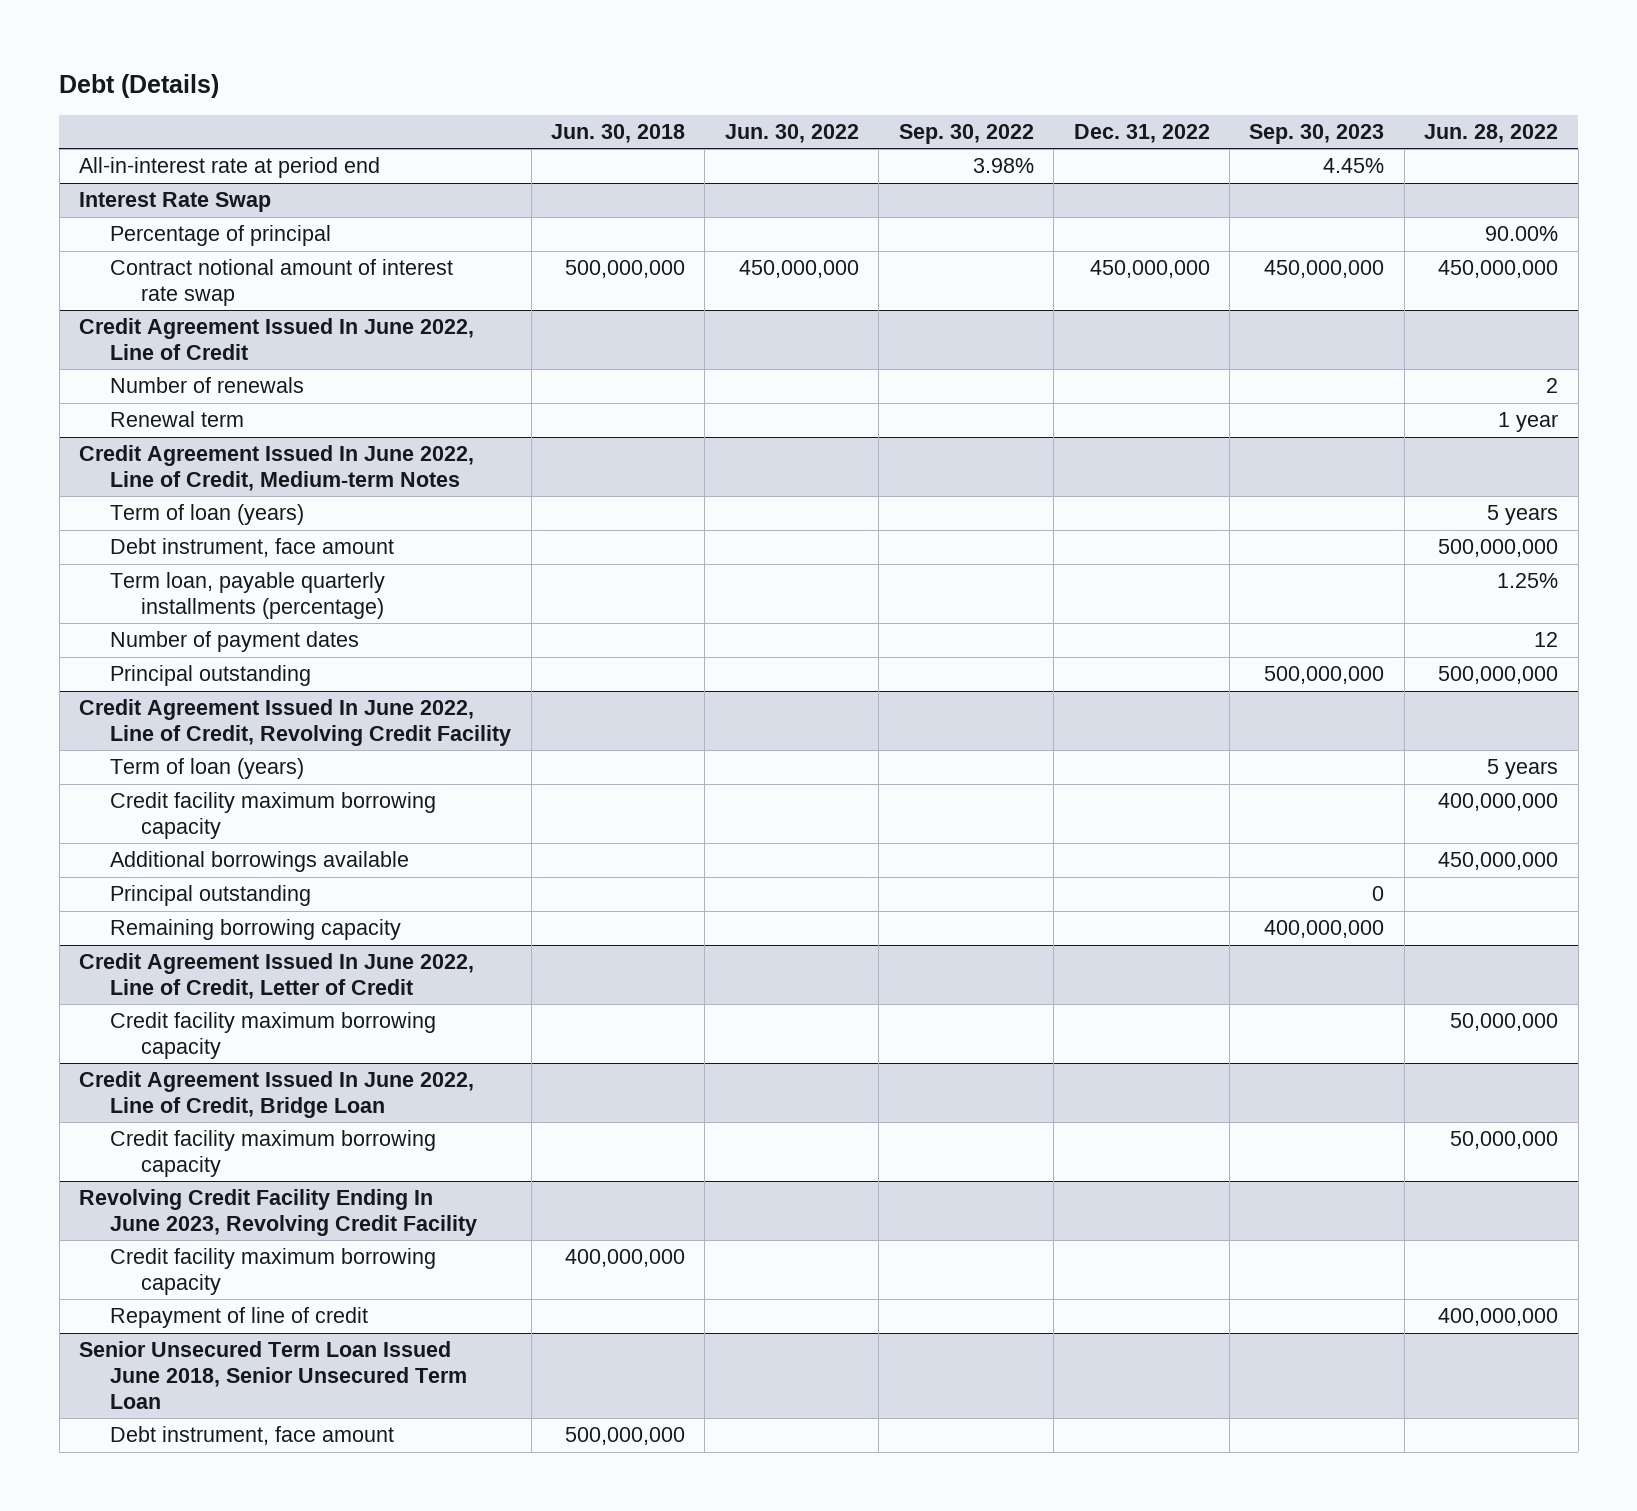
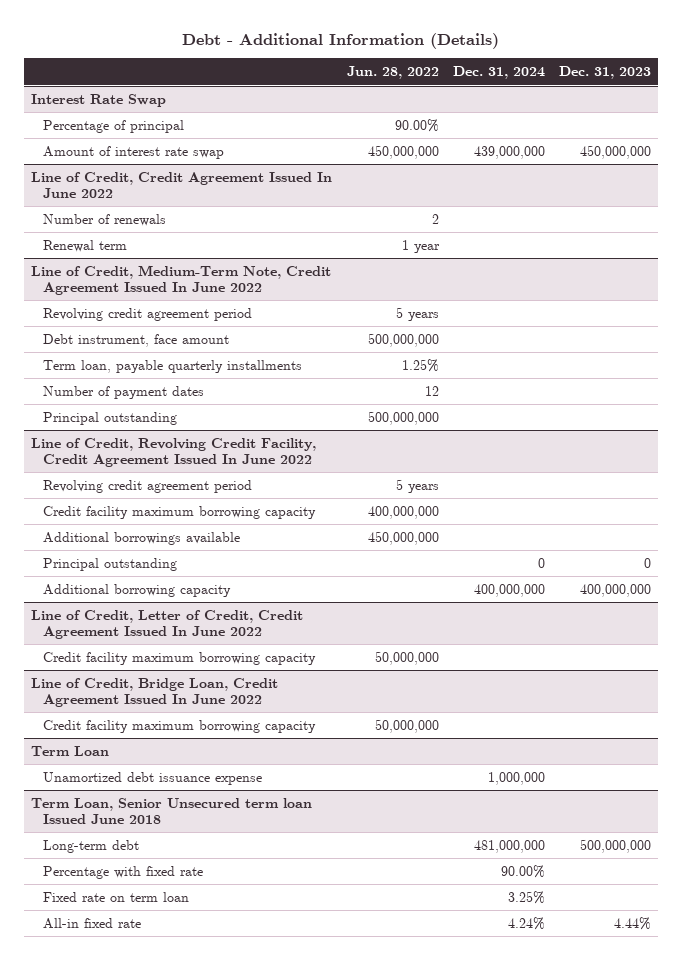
- Debt (Details)
+ Debt - Additional Information (Details)
- | Jun. 30, 2018 | Jun. 30, 2022 | Sep. 30, 2022 | Dec. 31, 2022 | Sep. 30, 2023 | Jun. 28, 2022
+ | Jun. 28, 2022 | Dec. 31, 2024 | Dec. 31, 2023
- All-in-interest rate at period end | | | 3.98% | | 4.45% |
@ Interest Rate Swap
- Contract notional amount of interest rate swap | 500,000,000 | 450,000,000 | | 450,000,000 | 450,000,000 | 450,000,000
- Credit Agreement Issued In June 2022, Line of Credit
@ Interest Rate Swap
+ Amount of interest rate swap | 450,000,000 | 439,000,000 | 450,000,000
+ Line of Credit, Credit Agreement Issued In June 2022
- Credit Agreement Issued In June 2022, Line of Credit, Medium-term Notes
- Term of loan (years) | | | | | | 5 years
+ Line of Credit, Medium-Term Note, Credit Agreement Issued In June 2022
+ Revolving credit agreement period | 5 years | |
- Term loan, payable quarterly installments (percentage) | | | | | | 1.25%
+ Term loan, payable quarterly installments | 1.25% | |
- Credit Agreement Issued In June 2022, Line of Credit, Revolving Credit Facility
- Term of loan (years) | | | | | | 5 years
+ Line of Credit, Revolving Credit Facility, Credit Agreement Issued In June 2022
+ Revolving credit agreement period | 5 years | |
- Remaining borrowing capacity | | | | | 400,000,000 |
- Credit Agreement Issued In June 2022, Line of Credit, Letter of Credit
+ Additional borrowing capacity | | 400,000,000 | 400,000,000
+ Line of Credit, Letter of Credit, Credit Agreement Issued In June 2022
- Credit Agreement Issued In June 2022, Line of Credit, Bridge Loan
+ Line of Credit, Bridge Loan, Credit Agreement Issued In June 2022
- Revolving Credit Facility Ending In June 2023, Revolving Credit Facility
- Credit facility maximum borrowing capacity | 400,000,000 | | | | |
- Repayment of line of credit | | | | | | 400,000,000
- Senior Unsecured Term Loan Issued June 2018, Senior Unsecured Term Loan
- Debt instrument, face amount | 500,000,000 | | | | |
+ Term Loan
+ Unamortized debt issuance expense | | 1,000,000 |
+ Term Loan, Senior Unsecured term loan Issued June 2018
+ Long-term debt | | 481,000,000 | 500,000,000
+ Percentage with fixed rate | | 90.00% |
+ Fixed rate on term loan | | 3.25% |
+ All-in fixed rate | | 4.24% | 4.44%

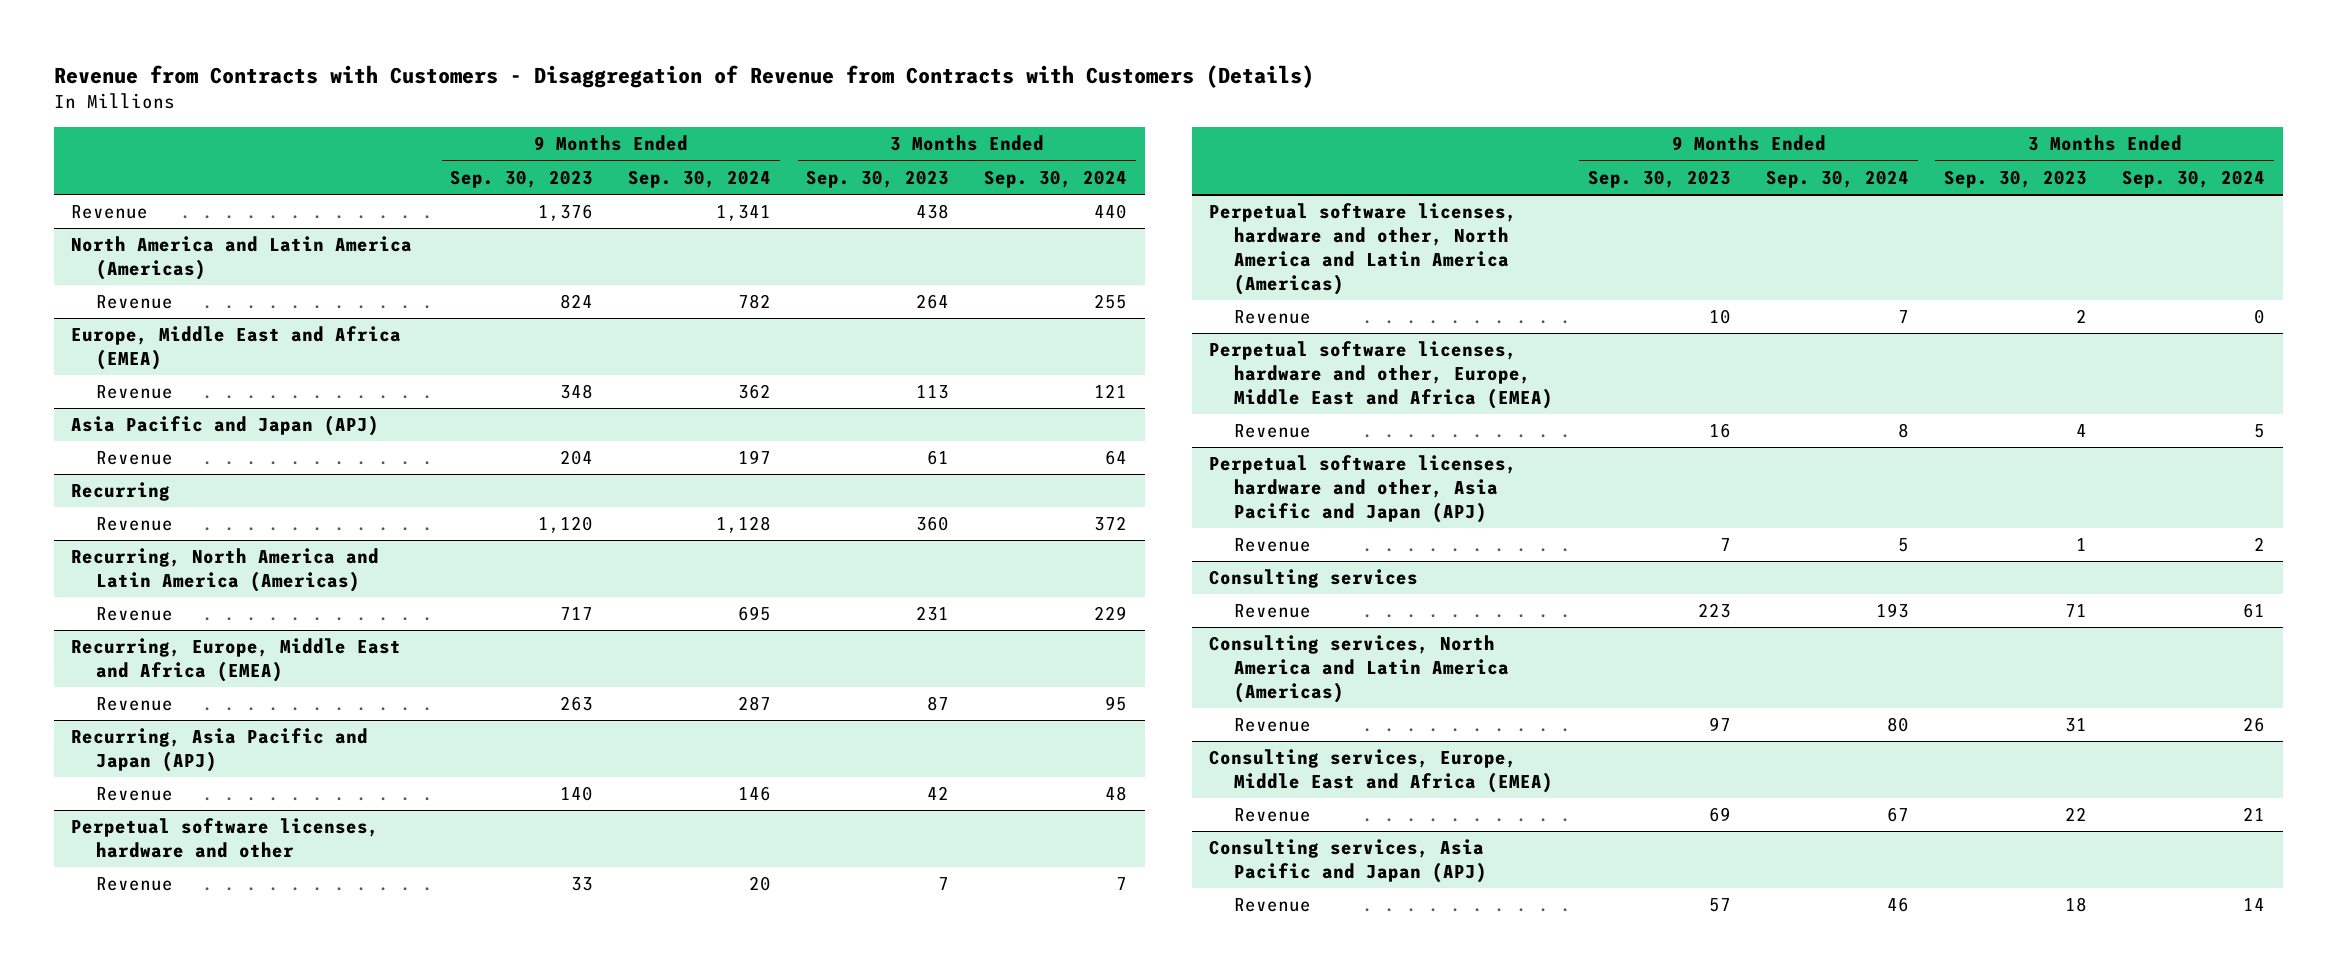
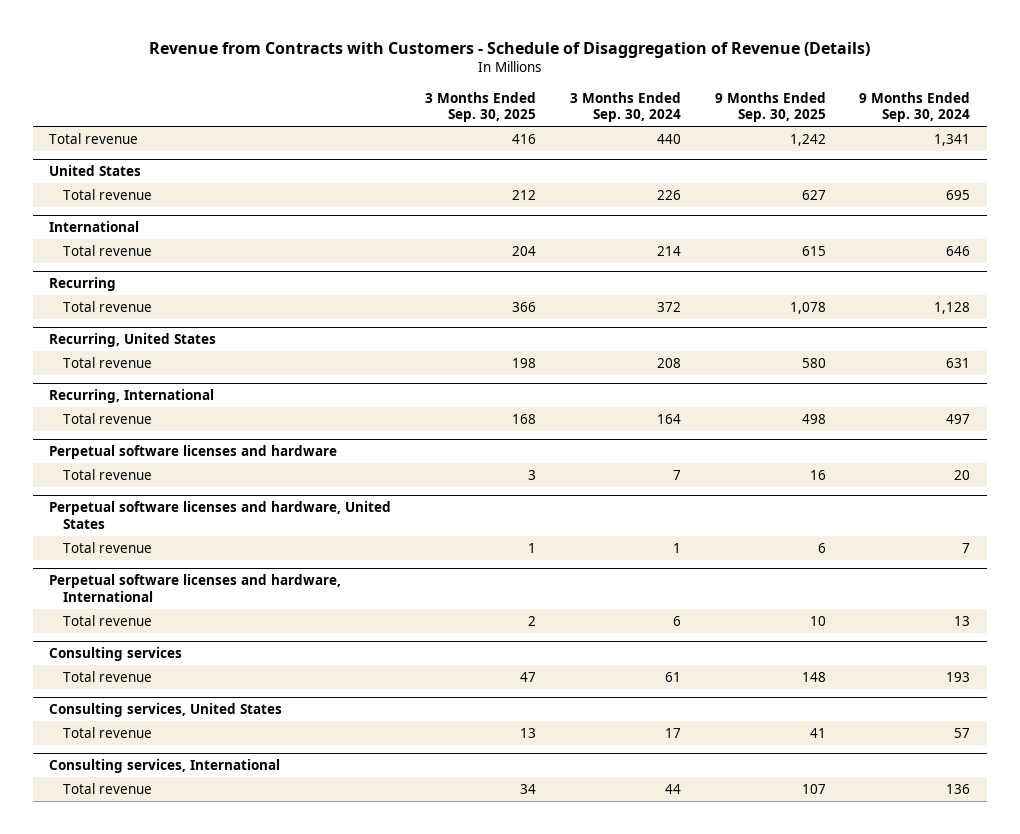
- Revenue from Contracts with Customers - Disaggregation of Revenue from Contracts with Customers (Details)
+ Revenue from Contracts with Customers - Schedule of Disaggregation of Revenue (Details)
- | 9 Months Ended Sep. 30, 2023 | 9 Months Ended Sep. 30, 2024 | 3 Months Ended Sep. 30, 2023 | 3 Months Ended Sep. 30, 2024
+ | 3 Months Ended Sep. 30, 2025 | 3 Months Ended Sep. 30, 2024 | 9 Months Ended Sep. 30, 2025 | 9 Months Ended Sep. 30, 2024
- Revenue | 1,376 | 1,341 | 438 | 440
- North America and Latin America (Americas)
- Revenue | 824 | 782 | 264 | 255
- Europe, Middle East and Africa (EMEA)
- Revenue | 348 | 362 | 113 | 121
- Asia Pacific and Japan (APJ)
- Revenue | 204 | 197 | 61 | 64
+ Total revenue | 416 | 440 | 1,242 | 1,341
+ United States
+ Total revenue | 212 | 226 | 627 | 695
+ International
+ Total revenue | 204 | 214 | 615 | 646
@ Recurring
- Revenue | 1,120 | 1,128 | 360 | 372
- Recurring, North America and Latin America (Americas)
- Revenue | 717 | 695 | 231 | 229
- Recurring, Europe, Middle East and Africa (EMEA)
- Revenue | 263 | 287 | 87 | 95
- Recurring, Asia Pacific and Japan (APJ)
- Revenue | 140 | 146 | 42 | 48
- Perpetual software licenses, hardware and other
- Revenue | 33 | 20 | 7 | 7
- Perpetual software licenses, hardware and other, North America and Latin America (Americas)
- Revenue | 10 | 7 | 2 | 0
- Perpetual software licenses, hardware and other, Europe, Middle East and Africa (EMEA)
- Revenue | 16 | 8 | 4 | 5
- Perpetual software licenses, hardware and other, Asia Pacific and Japan (APJ)
- Revenue | 7 | 5 | 1 | 2
@ Recurring
+ Total revenue | 366 | 372 | 1,078 | 1,128
+ Recurring, United States
+ Total revenue | 198 | 208 | 580 | 631
+ Recurring, International
+ Total revenue | 168 | 164 | 498 | 497
+ Perpetual software licenses and hardware
+ Total revenue | 3 | 7 | 16 | 20
+ Perpetual software licenses and hardware, United States
+ Total revenue | 1 | 1 | 6 | 7
+ Perpetual software licenses and hardware, International
+ Total revenue | 2 | 6 | 10 | 13
@ Consulting services
- Revenue | 223 | 193 | 71 | 61
- Consulting services, North America and Latin America (Americas)
- Revenue | 97 | 80 | 31 | 26
- Consulting services, Europe, Middle East and Africa (EMEA)
- Revenue | 69 | 67 | 22 | 21
- Consulting services, Asia Pacific and Japan (APJ)
- Revenue | 57 | 46 | 18 | 14
@ Consulting services
+ Total revenue | 47 | 61 | 148 | 193
+ Consulting services, United States
+ Total revenue | 13 | 17 | 41 | 57
+ Consulting services, International
+ Total revenue | 34 | 44 | 107 | 136

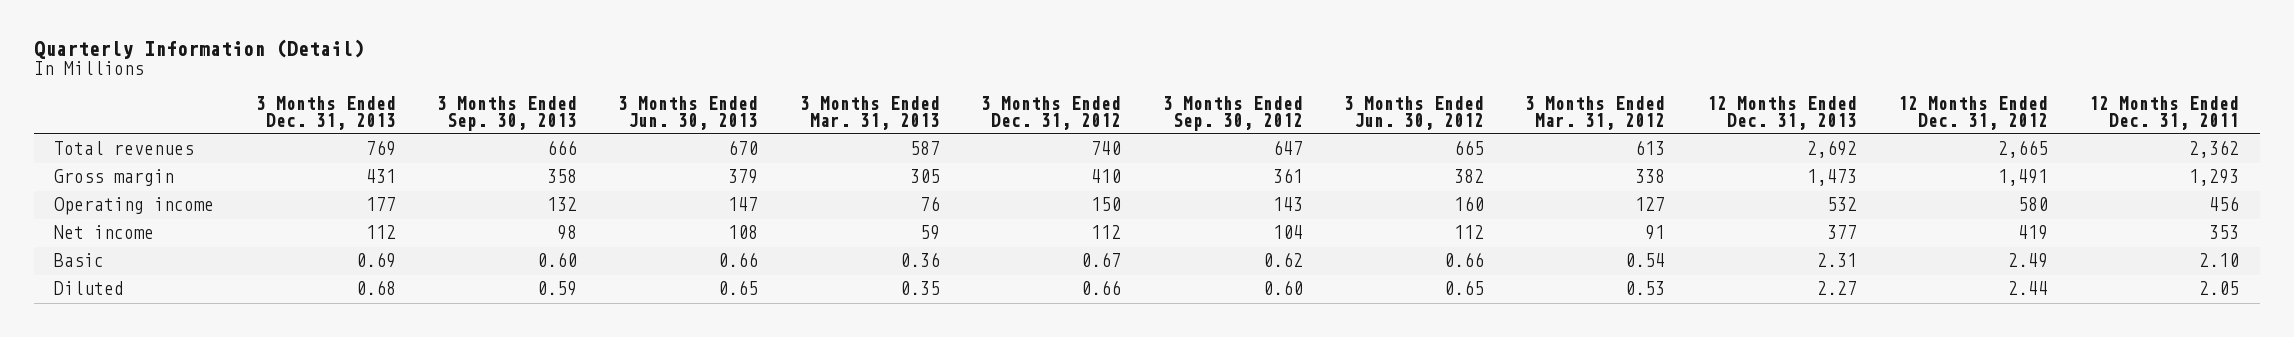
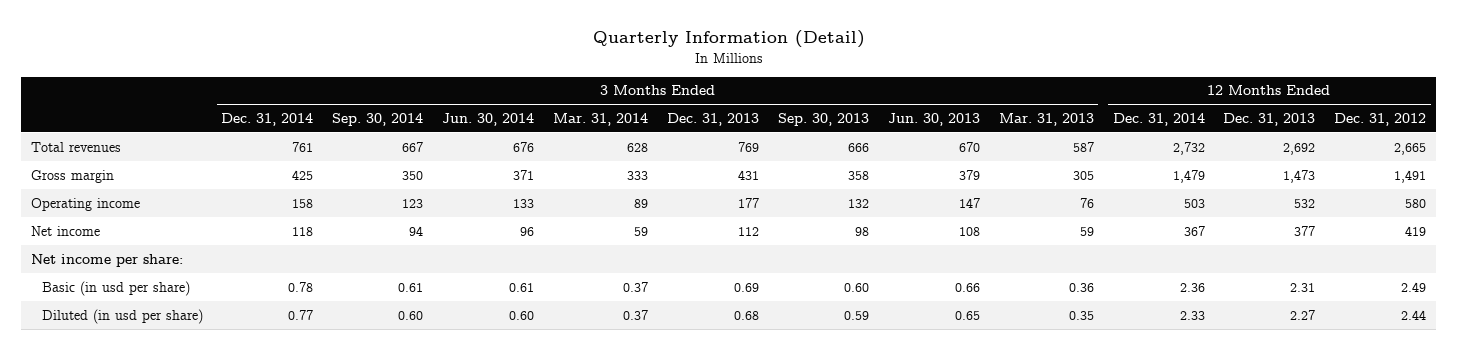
- | 3 Months Ended Dec. 31, 2013 | 3 Months Ended Sep. 30, 2013 | 3 Months Ended Jun. 30, 2013 | 3 Months Ended Mar. 31, 2013 | 3 Months Ended Dec. 31, 2012 | 3 Months Ended Sep. 30, 2012 | 3 Months Ended Jun. 30, 2012 | 3 Months Ended Mar. 31, 2012 | 12 Months Ended Dec. 31, 2013 | 12 Months Ended Dec. 31, 2012 | 12 Months Ended Dec. 31, 2011
+ | 3 Months Ended Dec. 31, 2014 | 3 Months Ended Sep. 30, 2014 | 3 Months Ended Jun. 30, 2014 | 3 Months Ended Mar. 31, 2014 | 3 Months Ended Dec. 31, 2013 | 3 Months Ended Sep. 30, 2013 | 3 Months Ended Jun. 30, 2013 | 3 Months Ended Mar. 31, 2013 | 12 Months Ended Dec. 31, 2014 | 12 Months Ended Dec. 31, 2013 | 12 Months Ended Dec. 31, 2012
- Basic | 0.69 | 0.60 | 0.66 | 0.36 | 0.67 | 0.62 | 0.66 | 0.54 | 2.31 | 2.49 | 2.10
- Diluted | 0.68 | 0.59 | 0.65 | 0.35 | 0.66 | 0.60 | 0.65 | 0.53 | 2.27 | 2.44 | 2.05
+ Net income per share:
+ Basic (in usd per share) | 0.78 | 0.61 | 0.61 | 0.37 | 0.69 | 0.60 | 0.66 | 0.36 | 2.36 | 2.31 | 2.49
+ Diluted (in usd per share) | 0.77 | 0.60 | 0.60 | 0.37 | 0.68 | 0.59 | 0.65 | 0.35 | 2.33 | 2.27 | 2.44

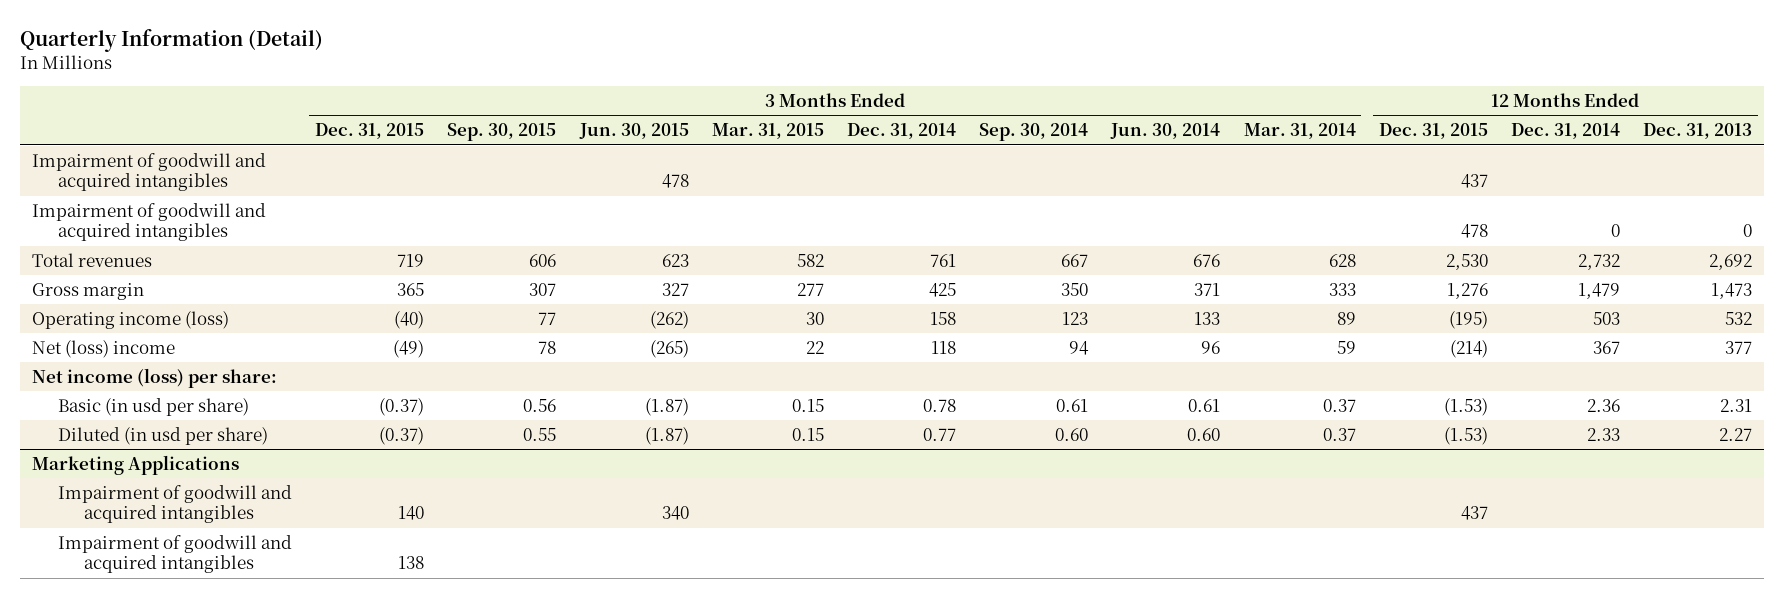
- | 3 Months Ended Dec. 31, 2014 | 3 Months Ended Sep. 30, 2014 | 3 Months Ended Jun. 30, 2014 | 3 Months Ended Mar. 31, 2014 | 3 Months Ended Dec. 31, 2013 | 3 Months Ended Sep. 30, 2013 | 3 Months Ended Jun. 30, 2013 | 3 Months Ended Mar. 31, 2013 | 12 Months Ended Dec. 31, 2014 | 12 Months Ended Dec. 31, 2013 | 12 Months Ended Dec. 31, 2012
+ | 3 Months Ended Dec. 31, 2015 | 3 Months Ended Sep. 30, 2015 | 3 Months Ended Jun. 30, 2015 | 3 Months Ended Mar. 31, 2015 | 3 Months Ended Dec. 31, 2014 | 3 Months Ended Sep. 30, 2014 | 3 Months Ended Jun. 30, 2014 | 3 Months Ended Mar. 31, 2014 | 12 Months Ended Dec. 31, 2015 | 12 Months Ended Dec. 31, 2014 | 12 Months Ended Dec. 31, 2013
+ Impairment of goodwill and acquired intangibles | | | 478 | | | | | | 437 | |
+ Impairment of goodwill and acquired intangibles | | | | | | | | | 478 | 0 | 0
- Operating income | 158 | 123 | 133 | 89 | 177 | 132 | 147 | 76 | 503 | 532 | 580
- Net income | 118 | 94 | 96 | 59 | 112 | 98 | 108 | 59 | 367 | 377 | 419
- Net income per share:
+ Operating income (loss) | (40) | 77 | (262) | 30 | 158 | 123 | 133 | 89 | (195) | 503 | 532
+ Net (loss) income | (49) | 78 | (265) | 22 | 118 | 94 | 96 | 59 | (214) | 367 | 377
+ Net income (loss) per share:
+ Marketing Applications
+ Impairment of goodwill and acquired intangibles | 140 | | 340 | | | | | | 437 | |
+ Impairment of goodwill and acquired intangibles | 138 | | | | | | | | | |

